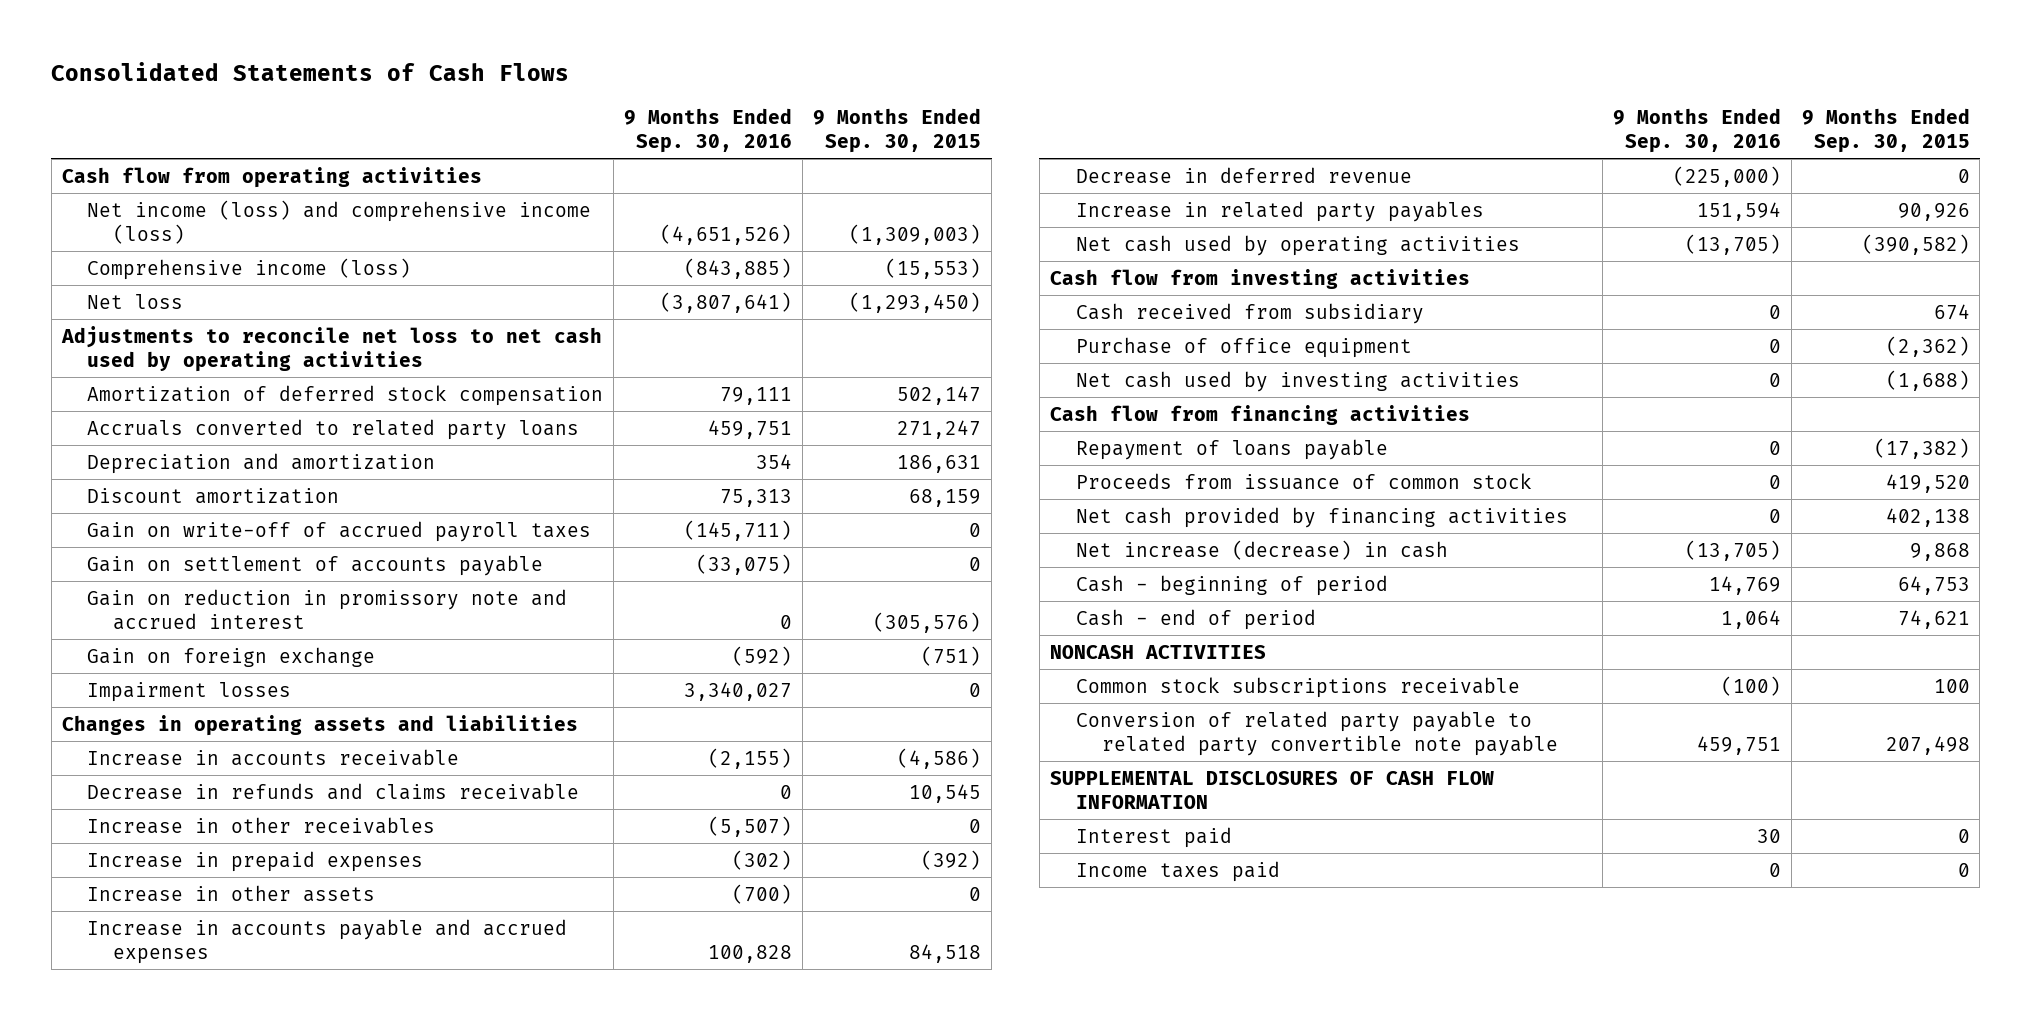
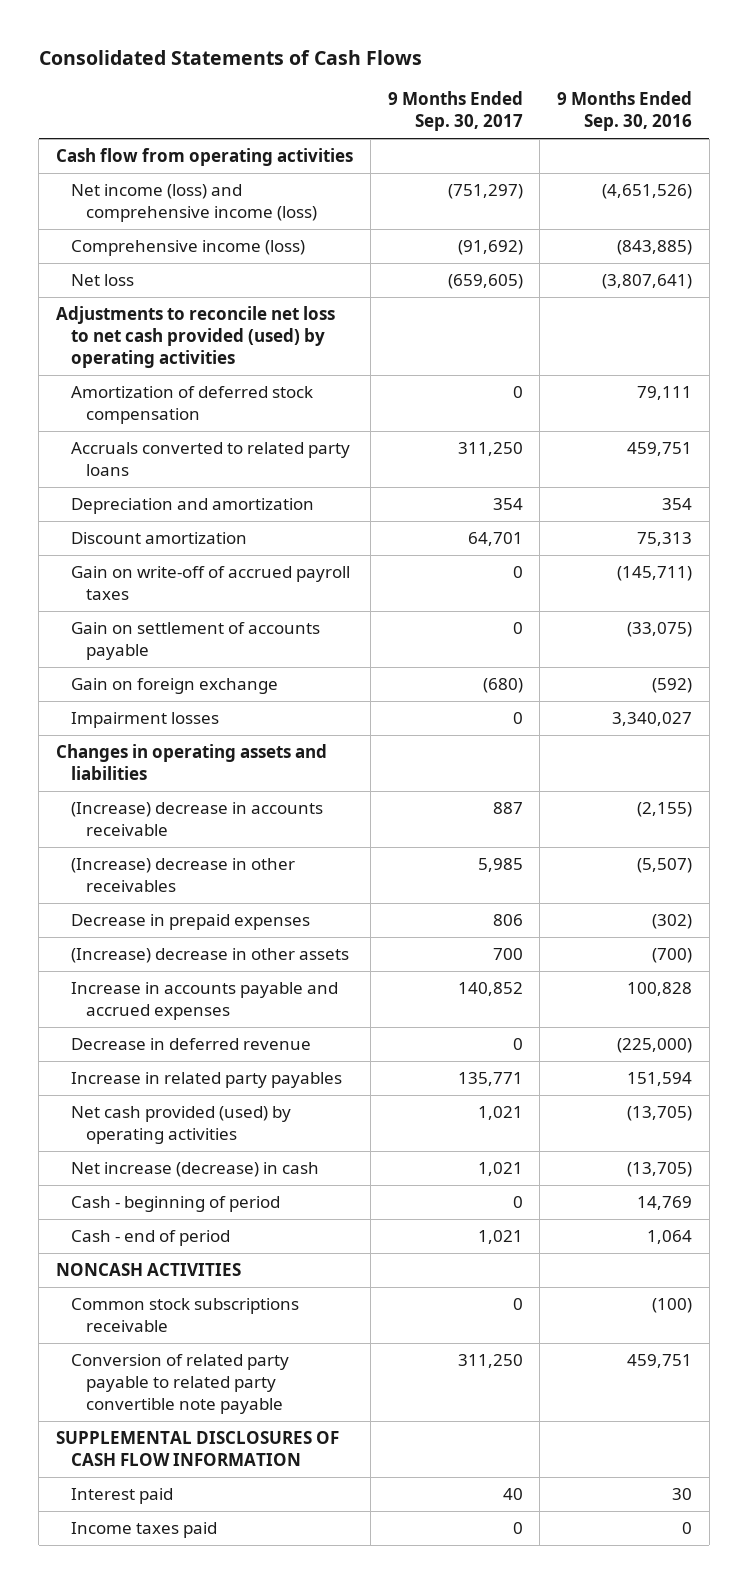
- | 9 Months Ended Sep. 30, 2016 | 9 Months Ended Sep. 30, 2015
+ | 9 Months Ended Sep. 30, 2017 | 9 Months Ended Sep. 30, 2016
- Adjustments to reconcile net loss to net cash used by operating activities
+ Adjustments to reconcile net loss to net cash provided (used) by operating activities
- Gain on reduction in promissory note and accrued interest | 0 | (305,576)
- Increase in accounts receivable | (2,155) | (4,586)
- Decrease in refunds and claims receivable | 0 | 10,545
- Increase in other receivables | (5,507) | 0
- Increase in prepaid expenses | (302) | (392)
- Increase in other assets | (700) | 0
+ (Increase) decrease in accounts receivable | 887 | (2,155)
+ (Increase) decrease in other receivables | 5,985 | (5,507)
+ Decrease in prepaid expenses | 806 | (302)
+ (Increase) decrease in other assets | 700 | (700)
- Net cash used by operating activities | (13,705) | (390,582)
- Cash flow from investing activities
- Cash received from subsidiary | 0 | 674
- Purchase of office equipment | 0 | (2,362)
- Net cash used by investing activities | 0 | (1,688)
- Cash flow from financing activities
- Repayment of loans payable | 0 | (17,382)
- Proceeds from issuance of common stock | 0 | 419,520
- Net cash provided by financing activities | 0 | 402,138
+ Net cash provided (used) by operating activities | 1,021 | (13,705)

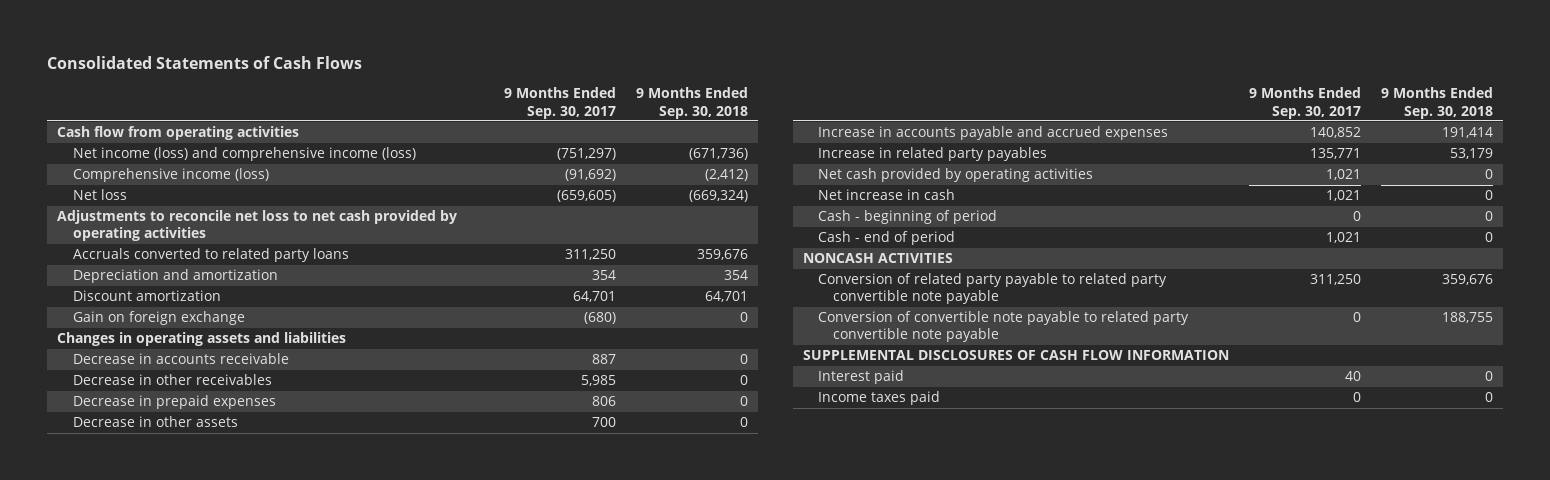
- | 9 Months Ended Sep. 30, 2017 | 9 Months Ended Sep. 30, 2016
+ | 9 Months Ended Sep. 30, 2017 | 9 Months Ended Sep. 30, 2018
- Adjustments to reconcile net loss to net cash provided (used) by operating activities
- Amortization of deferred stock compensation | 0 | 79,111
+ Adjustments to reconcile net loss to net cash provided by operating activities
- Gain on write-off of accrued payroll taxes | 0 | (145,711)
- Gain on settlement of accounts payable | 0 | (33,075)
- Impairment losses | 0 | 3,340,027
- (Increase) decrease in accounts receivable | 887 | (2,155)
- (Increase) decrease in other receivables | 5,985 | (5,507)
+ Decrease in accounts receivable | 887 | 0
+ Decrease in other receivables | 5,985 | 0
- (Increase) decrease in other assets | 700 | (700)
+ Decrease in other assets | 700 | 0
- Decrease in deferred revenue | 0 | (225,000)
- Net cash provided (used) by operating activities | 1,021 | (13,705)
- Net increase (decrease) in cash | 1,021 | (13,705)
+ Net cash provided by operating activities | 1,021 | 0
+ Net increase in cash | 1,021 | 0
- Common stock subscriptions receivable | 0 | (100)
+ Conversion of convertible note payable to related party convertible note payable | 0 | 188,755

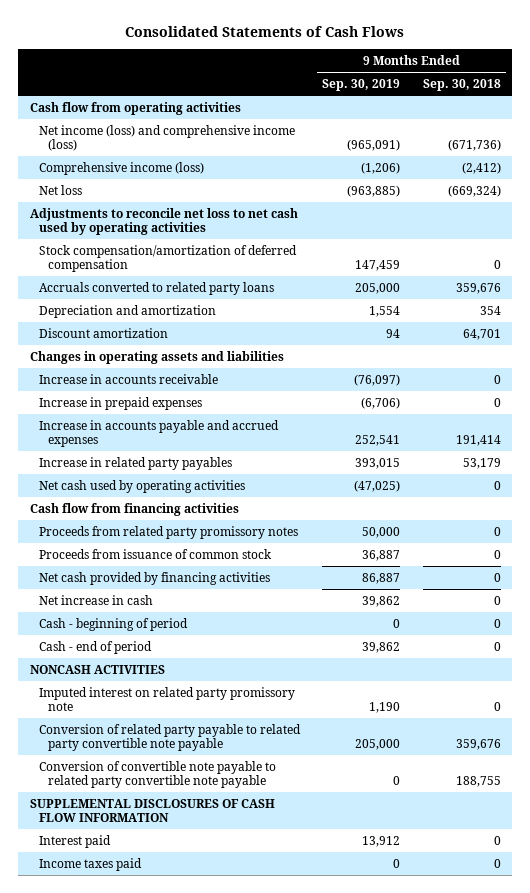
- | 9 Months Ended Sep. 30, 2017 | 9 Months Ended Sep. 30, 2018
+ | 9 Months Ended Sep. 30, 2019 | 9 Months Ended Sep. 30, 2018
- Adjustments to reconcile net loss to net cash provided by operating activities
+ Adjustments to reconcile net loss to net cash used by operating activities
+ Stock compensation/amortization of deferred compensation | 147,459 | 0
- Gain on foreign exchange | (680) | 0
- Decrease in accounts receivable | 887 | 0
- Decrease in other receivables | 5,985 | 0
- Decrease in prepaid expenses | 806 | 0
- Decrease in other assets | 700 | 0
+ Increase in accounts receivable | (76,097) | 0
+ Increase in prepaid expenses | (6,706) | 0
- Net cash provided by operating activities | 1,021 | 0
+ Net cash used by operating activities | (47,025) | 0
+ Cash flow from financing activities
+ Proceeds from related party promissory notes | 50,000 | 0
+ Proceeds from issuance of common stock | 36,887 | 0
+ Net cash provided by financing activities | 86,887 | 0
+ Imputed interest on related party promissory note | 1,190 | 0

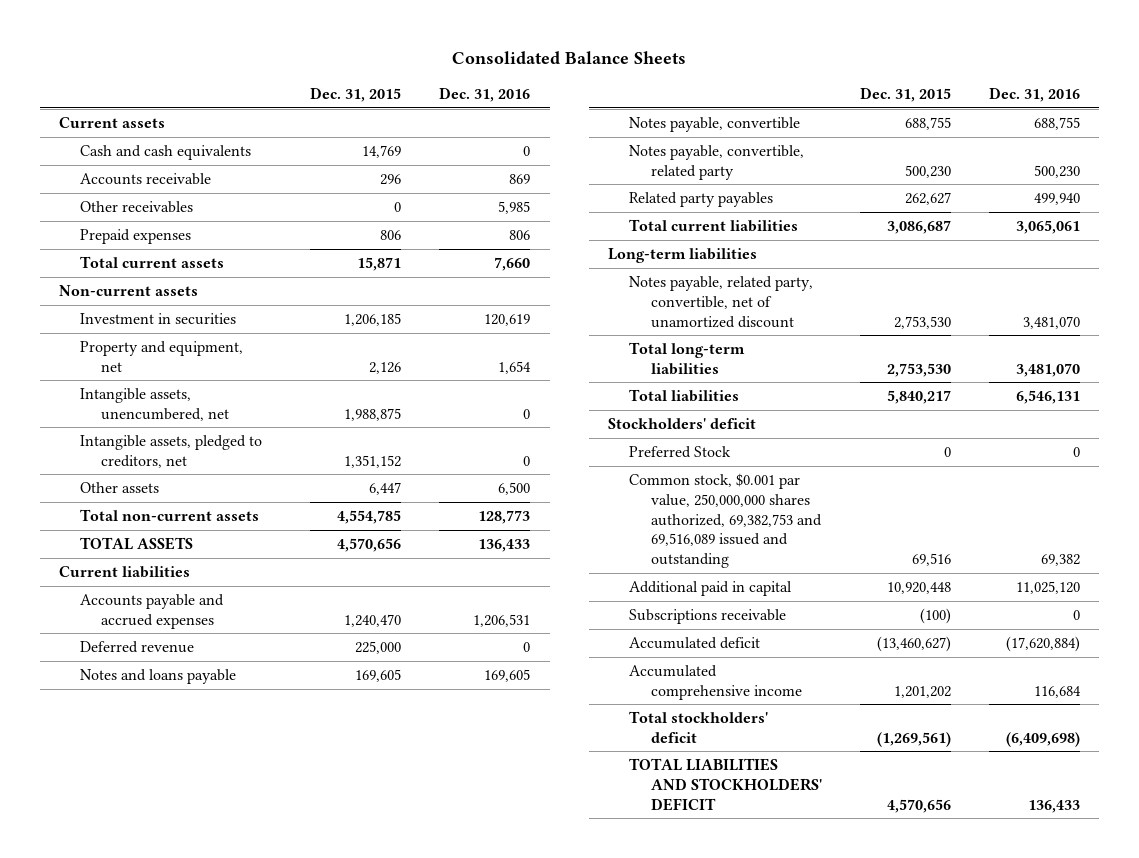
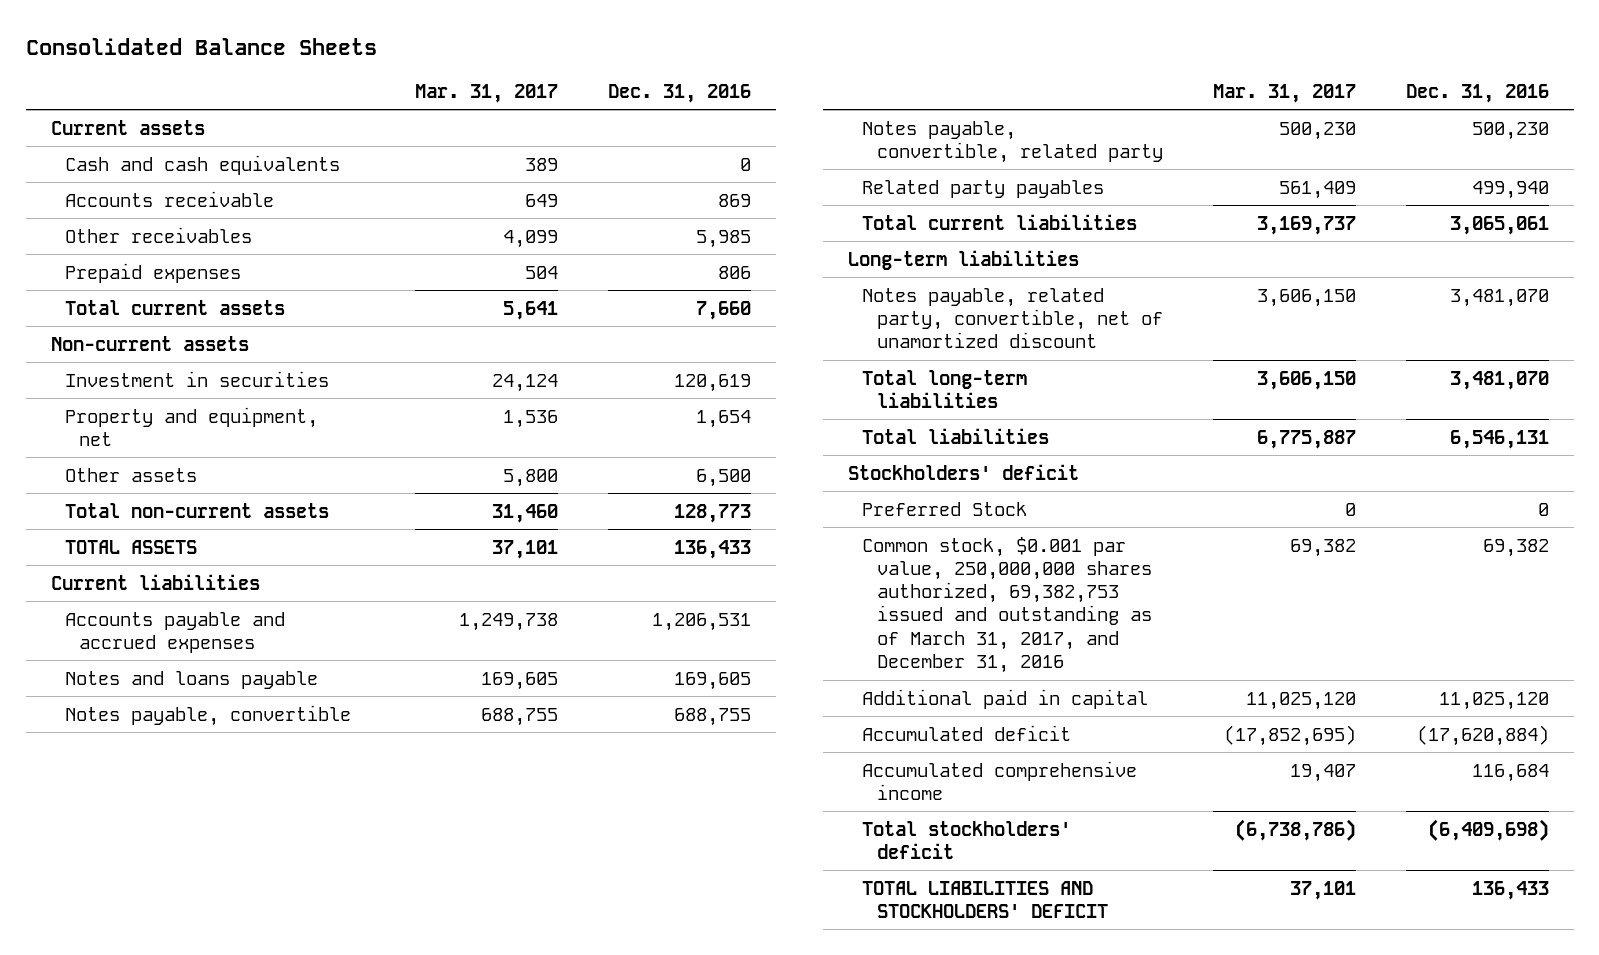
- | Dec. 31, 2015 | Dec. 31, 2016
+ | Mar. 31, 2017 | Dec. 31, 2016
- Intangible assets, unencumbered, net | 1,988,875 | 0
- Intangible assets, pledged to creditors, net | 1,351,152 | 0
- Deferred revenue | 225,000 | 0
- Common stock, $0.001 par value, 250,000,000 shares authorized, 69,382,753 and 69,516,089 issued and outstanding | 69,516 | 69,382
+ Common stock, $0.001 par value, 250,000,000 shares authorized, 69,382,753 issued and outstanding as of March 31, 2017, and December 31, 2016 | 69,382 | 69,382
- Subscriptions receivable | (100) | 0

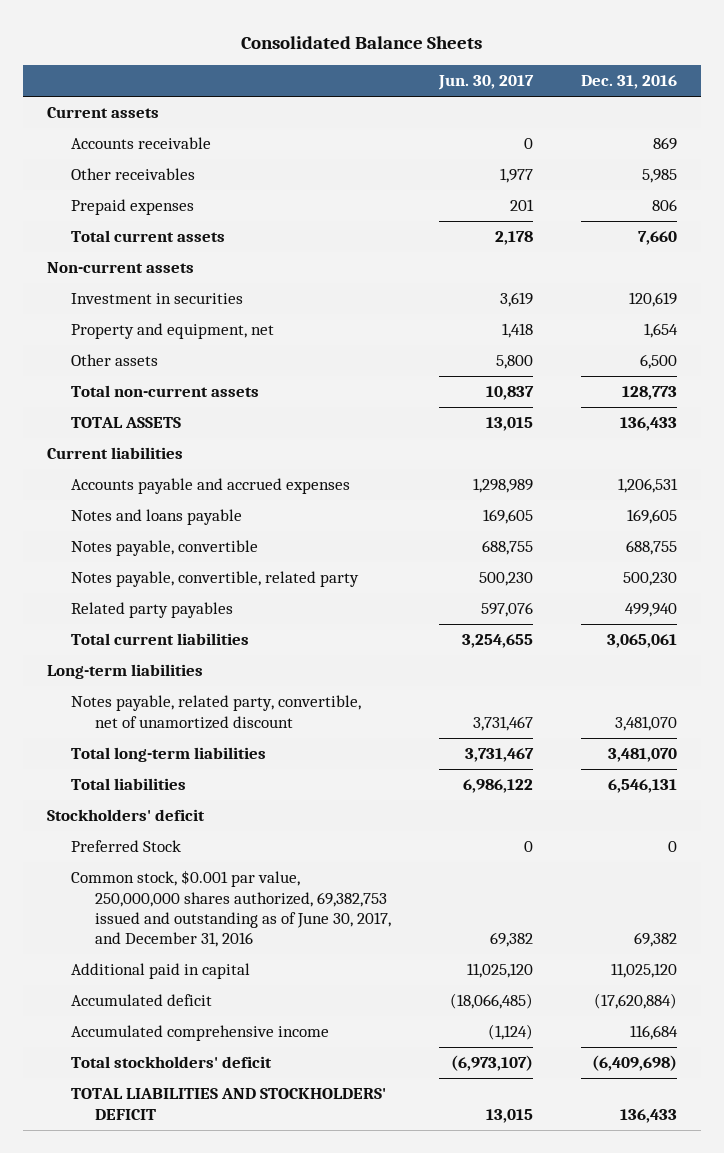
- | Mar. 31, 2017 | Dec. 31, 2016
+ | Jun. 30, 2017 | Dec. 31, 2016
- Cash and cash equivalents | 389 | 0
- Common stock, $0.001 par value, 250,000,000 shares authorized, 69,382,753 issued and outstanding as of March 31, 2017, and December 31, 2016 | 69,382 | 69,382
+ Common stock, $0.001 par value, 250,000,000 shares authorized, 69,382,753 issued and outstanding as of June 30, 2017, and December 31, 2016 | 69,382 | 69,382

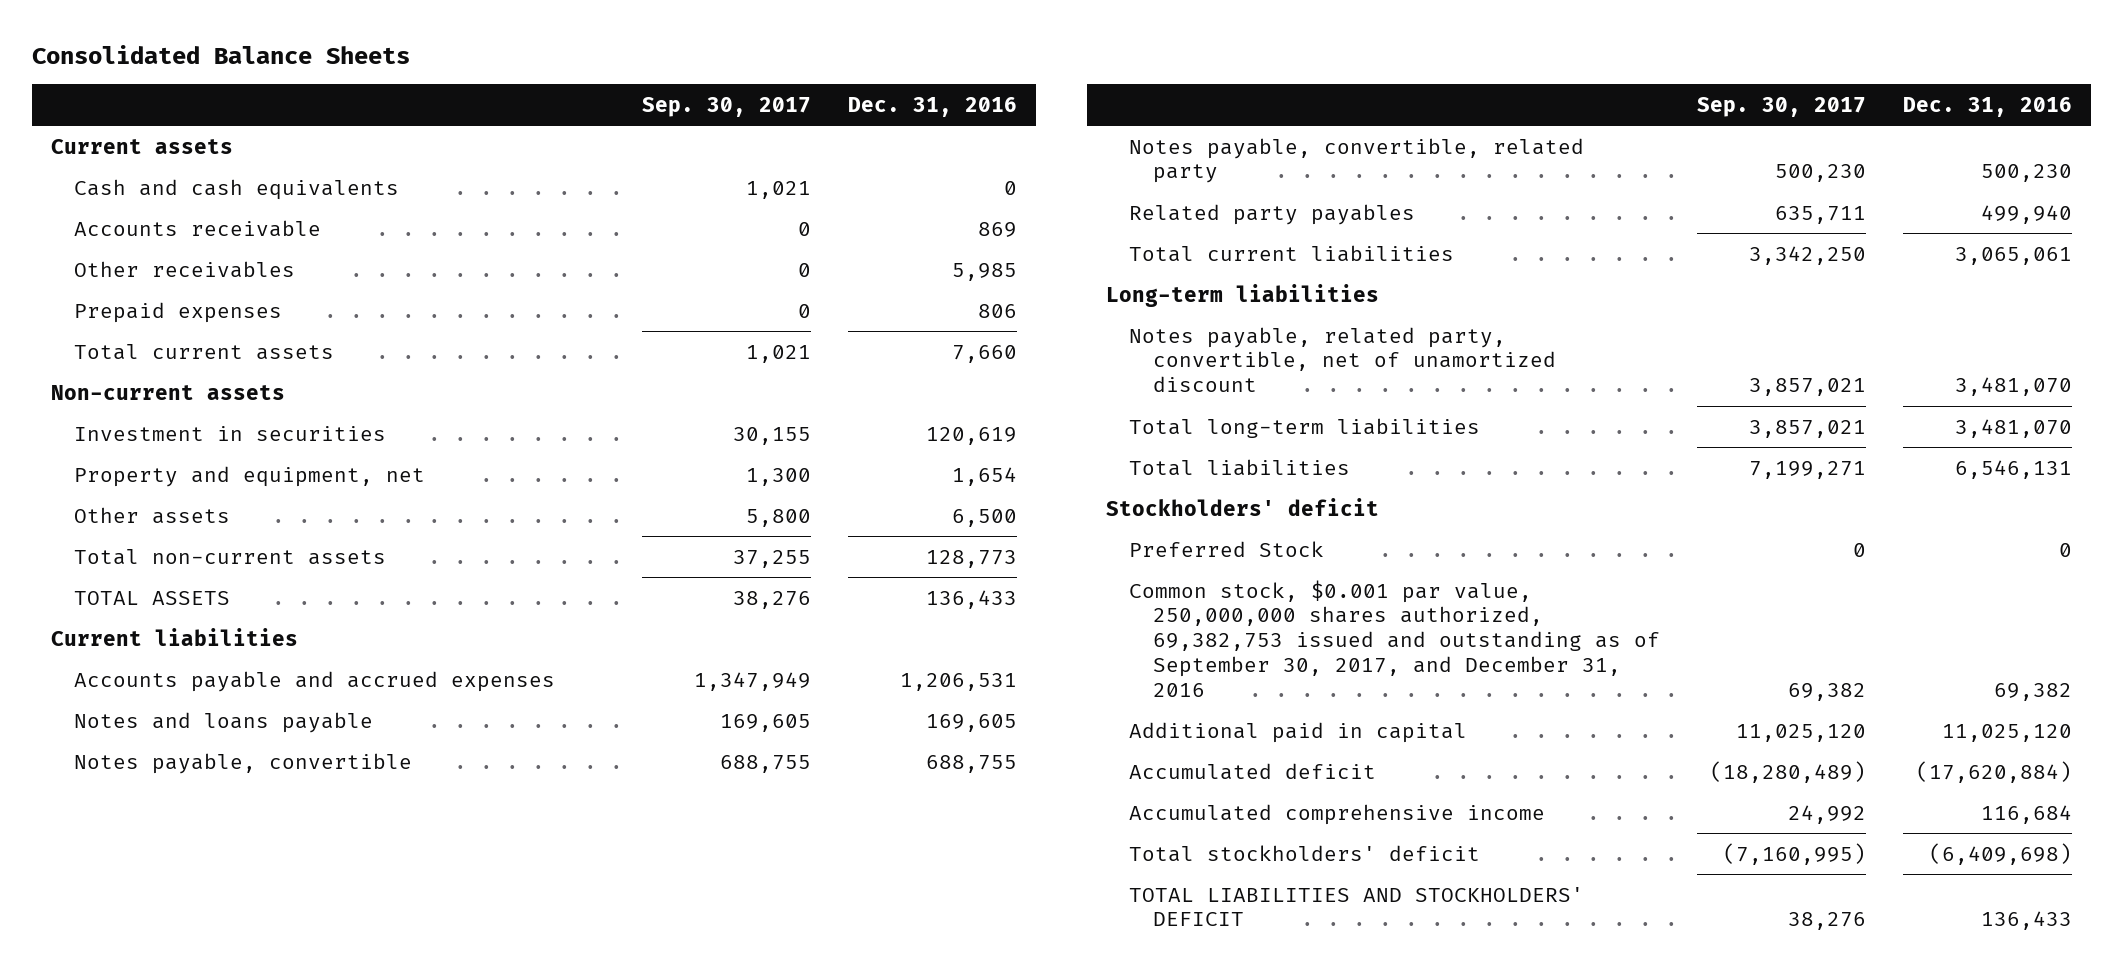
- | Jun. 30, 2017 | Dec. 31, 2016
+ | Sep. 30, 2017 | Dec. 31, 2016
+ Cash and cash equivalents | 1,021 | 0
- Common stock, $0.001 par value, 250,000,000 shares authorized, 69,382,753 issued and outstanding as of June 30, 2017, and December 31, 2016 | 69,382 | 69,382
+ Common stock, $0.001 par value, 250,000,000 shares authorized, 69,382,753 issued and outstanding as of September 30, 2017, and December 31, 2016 | 69,382 | 69,382

